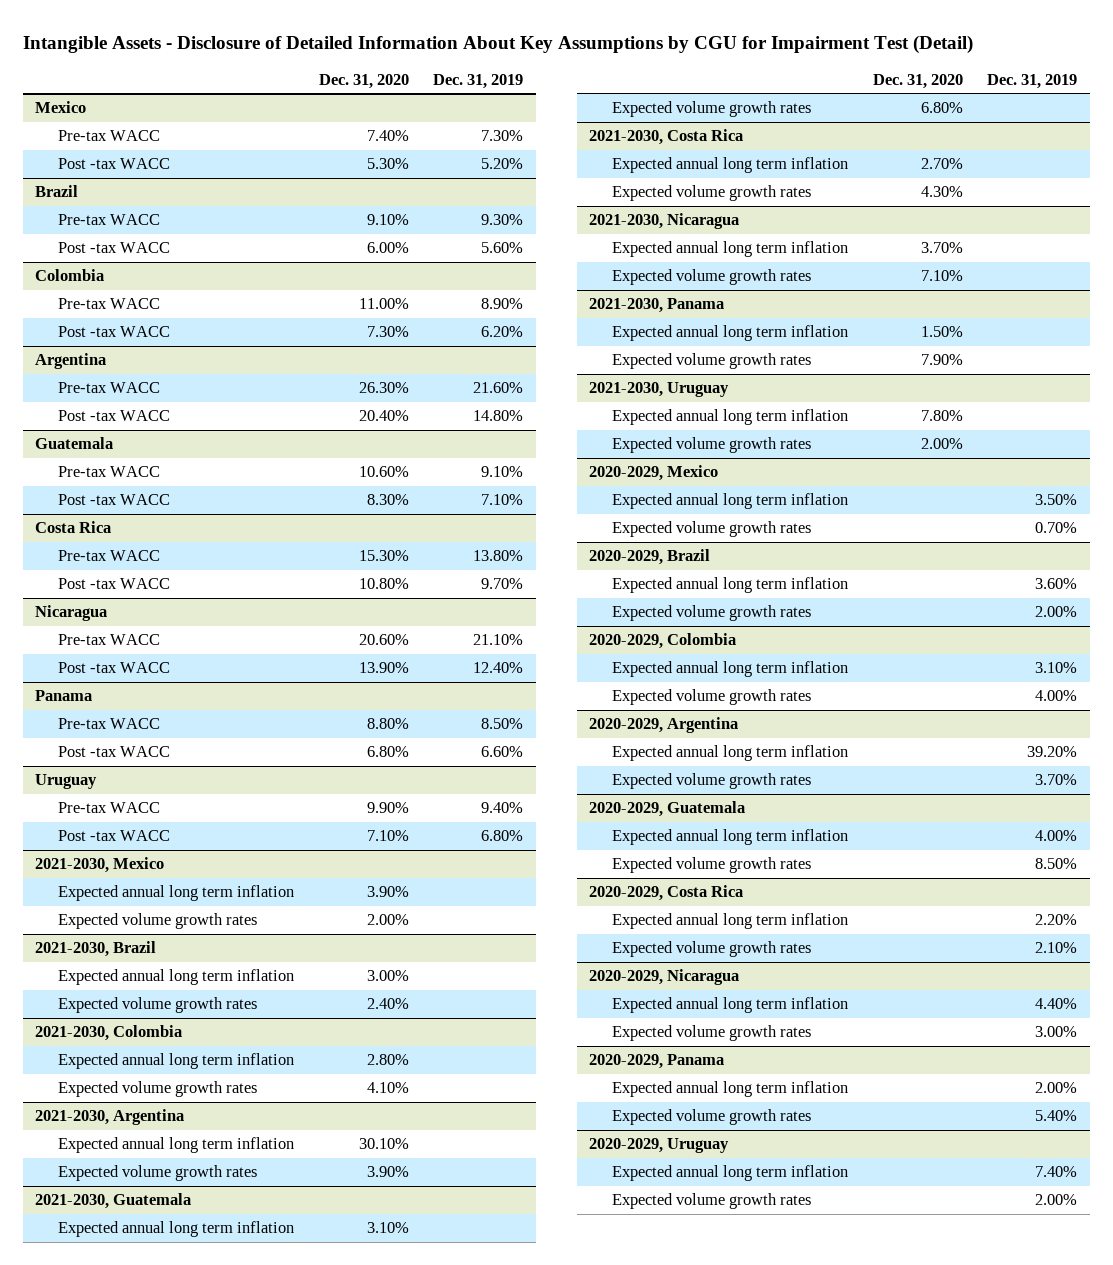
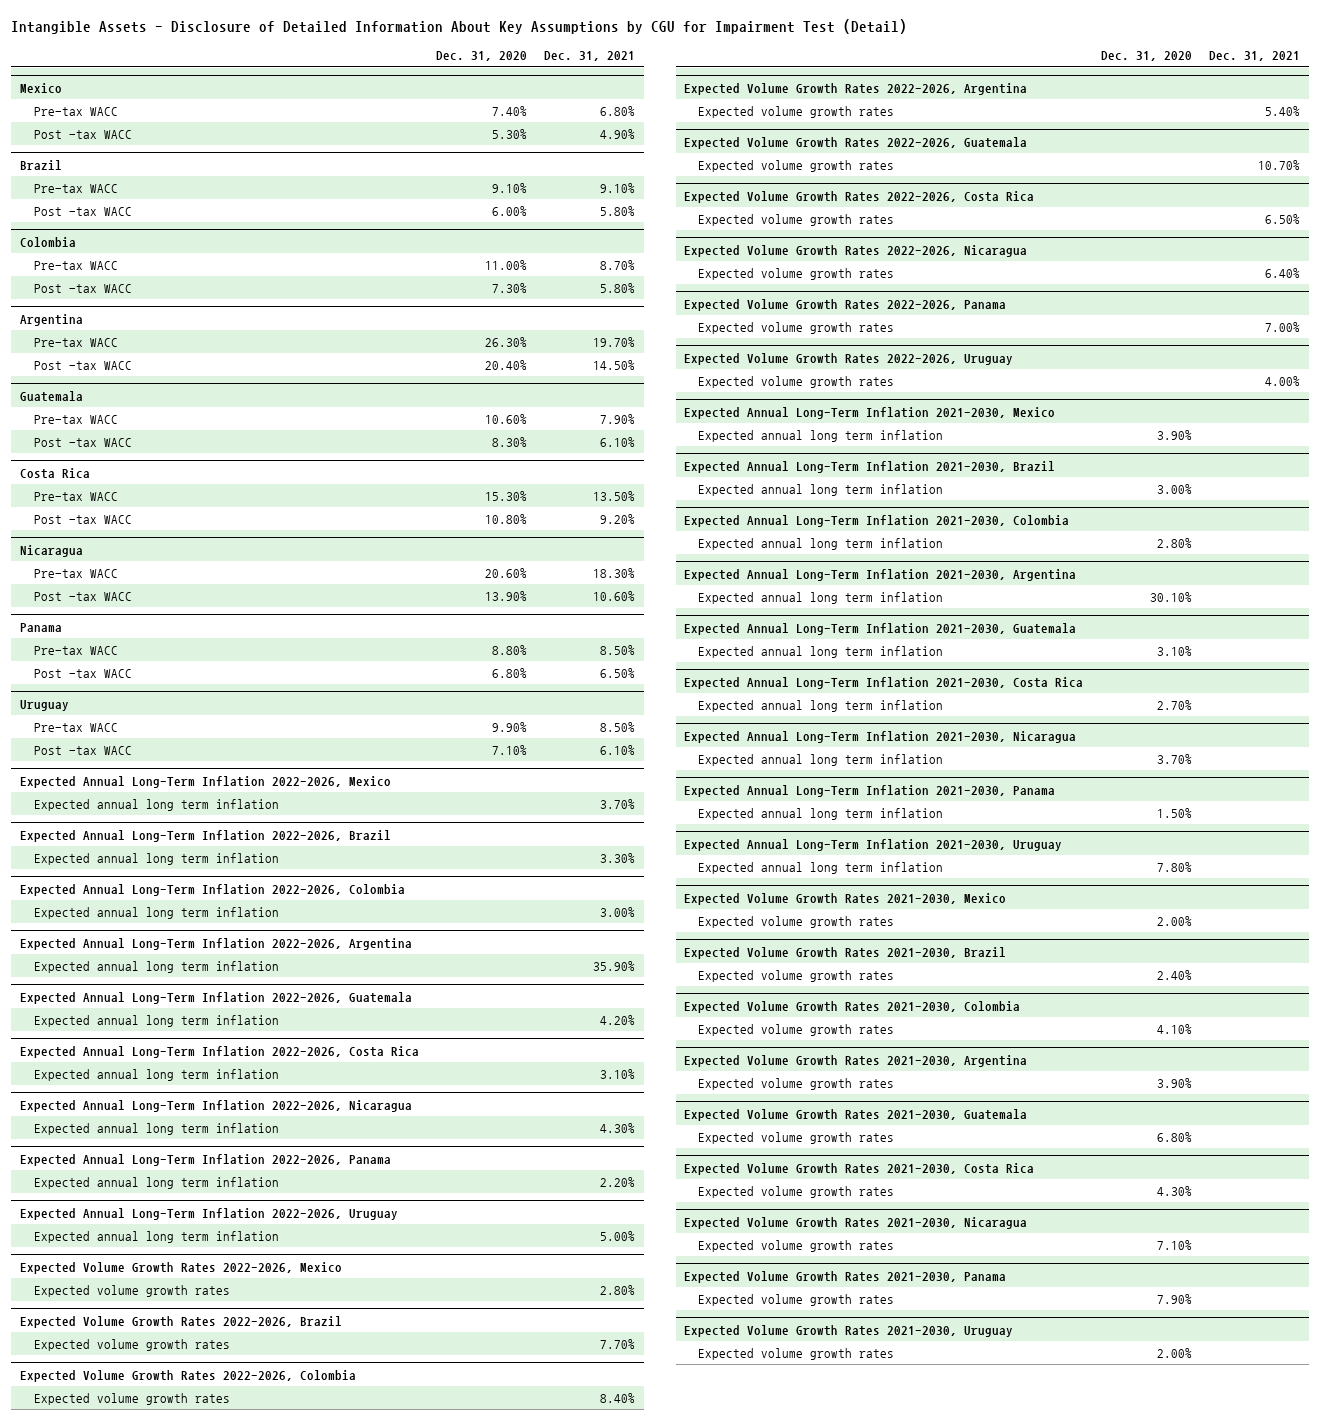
- | Dec. 31, 2020 | Dec. 31, 2019
+ | Dec. 31, 2020 | Dec. 31, 2021
- 2021-2030, Mexico
- Expected annual long term inflation | 3.90% |
- Expected volume growth rates | 2.00% |
- 2021-2030, Brazil
- Expected annual long term inflation | 3.00% |
- Expected volume growth rates | 2.40% |
- 2021-2030, Colombia
- Expected annual long term inflation | 2.80% |
- Expected volume growth rates | 4.10% |
- 2021-2030, Argentina
- Expected annual long term inflation | 30.10% |
- Expected volume growth rates | 3.90% |
- 2021-2030, Guatemala
- Expected annual long term inflation | 3.10% |
- Expected volume growth rates | 6.80% |
- 2021-2030, Costa Rica
- Expected annual long term inflation | 2.70% |
- Expected volume growth rates | 4.30% |
- 2021-2030, Nicaragua
- Expected annual long term inflation | 3.70% |
- Expected volume growth rates | 7.10% |
- 2021-2030, Panama
- Expected annual long term inflation | 1.50% |
- Expected volume growth rates | 7.90% |
- 2021-2030, Uruguay
- Expected annual long term inflation | 7.80% |
- Expected volume growth rates | 2.00% |
- 2020-2029, Mexico
+ Expected Annual Long-Term Inflation 2022-2026, Mexico
- Expected volume growth rates | | 0.70%
- 2020-2029, Brazil
+ Expected Annual Long-Term Inflation 2022-2026, Brazil
- Expected volume growth rates | | 2.00%
- 2020-2029, Colombia
+ Expected Annual Long-Term Inflation 2022-2026, Colombia
- Expected volume growth rates | | 4.00%
- 2020-2029, Argentina
+ Expected Annual Long-Term Inflation 2022-2026, Argentina
- Expected volume growth rates | | 3.70%
- 2020-2029, Guatemala
+ Expected Annual Long-Term Inflation 2022-2026, Guatemala
- Expected volume growth rates | | 8.50%
- 2020-2029, Costa Rica
+ Expected Annual Long-Term Inflation 2022-2026, Costa Rica
- Expected volume growth rates | | 2.10%
- 2020-2029, Nicaragua
+ Expected Annual Long-Term Inflation 2022-2026, Nicaragua
- Expected volume growth rates | | 3.00%
- 2020-2029, Panama
+ Expected Annual Long-Term Inflation 2022-2026, Panama
- Expected volume growth rates | | 5.40%
- 2020-2029, Uruguay
+ Expected Annual Long-Term Inflation 2022-2026, Uruguay
+ Expected Volume Growth Rates 2022-2026, Mexico
+ Expected Volume Growth Rates 2022-2026, Brazil
+ Expected volume growth rates | | 7.70%
+ Expected Volume Growth Rates 2022-2026, Colombia
+ Expected volume growth rates | | 8.40%
+ Expected Volume Growth Rates 2022-2026, Argentina
+ Expected volume growth rates | | 5.40%
+ Expected Volume Growth Rates 2022-2026, Guatemala
+ Expected volume growth rates | | 10.70%
+ Expected Volume Growth Rates 2022-2026, Costa Rica
+ Expected volume growth rates | | 6.50%
+ Expected Volume Growth Rates 2022-2026, Nicaragua
+ Expected volume growth rates | | 6.40%
+ Expected Volume Growth Rates 2022-2026, Panama
+ Expected volume growth rates | | 7.00%
+ Expected Volume Growth Rates 2022-2026, Uruguay
+ Expected volume growth rates | | 4.00%
+ Expected Annual Long-Term Inflation 2021-2030, Mexico
+ Expected annual long term inflation | 3.90% |
+ Expected Annual Long-Term Inflation 2021-2030, Brazil
+ Expected annual long term inflation | 3.00% |
+ Expected Annual Long-Term Inflation 2021-2030, Colombia
+ Expected annual long term inflation | 2.80% |
+ Expected Annual Long-Term Inflation 2021-2030, Argentina
+ Expected annual long term inflation | 30.10% |
+ Expected Annual Long-Term Inflation 2021-2030, Guatemala
+ Expected annual long term inflation | 3.10% |
+ Expected Annual Long-Term Inflation 2021-2030, Costa Rica
+ Expected annual long term inflation | 2.70% |
+ Expected Annual Long-Term Inflation 2021-2030, Nicaragua
+ Expected annual long term inflation | 3.70% |
+ Expected Annual Long-Term Inflation 2021-2030, Panama
+ Expected annual long term inflation | 1.50% |
+ Expected Annual Long-Term Inflation 2021-2030, Uruguay
+ Expected annual long term inflation | 7.80% |
+ Expected Volume Growth Rates 2021-2030, Mexico
+ Expected volume growth rates | 2.00% |
+ Expected Volume Growth Rates 2021-2030, Brazil
+ Expected volume growth rates | 2.40% |
+ Expected Volume Growth Rates 2021-2030, Colombia
+ Expected volume growth rates | 4.10% |
+ Expected Volume Growth Rates 2021-2030, Argentina
+ Expected volume growth rates | 3.90% |
+ Expected Volume Growth Rates 2021-2030, Guatemala
+ Expected volume growth rates | 6.80% |
+ Expected Volume Growth Rates 2021-2030, Costa Rica
+ Expected volume growth rates | 4.30% |
+ Expected Volume Growth Rates 2021-2030, Nicaragua
+ Expected volume growth rates | 7.10% |
+ Expected Volume Growth Rates 2021-2030, Panama
+ Expected volume growth rates | 7.90% |
+ Expected Volume Growth Rates 2021-2030, Uruguay
+ Expected volume growth rates | 2.00% |

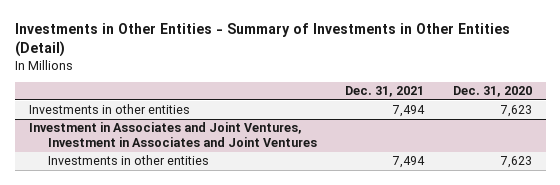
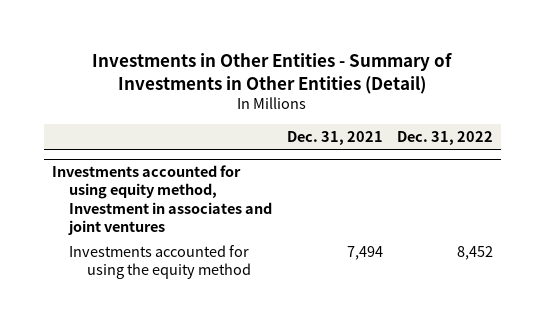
- | Dec. 31, 2021 | Dec. 31, 2020
+ | Dec. 31, 2021 | Dec. 31, 2022
- Investments in other entities | 7,494 | 7,623
- Investment in Associates and Joint Ventures, Investment in Associates and Joint Ventures
- Investments in other entities | 7,494 | 7,623
+ Investments accounted for using equity method, Investment in associates and joint ventures
+ Investments accounted for using the equity method | 7,494 | 8,452

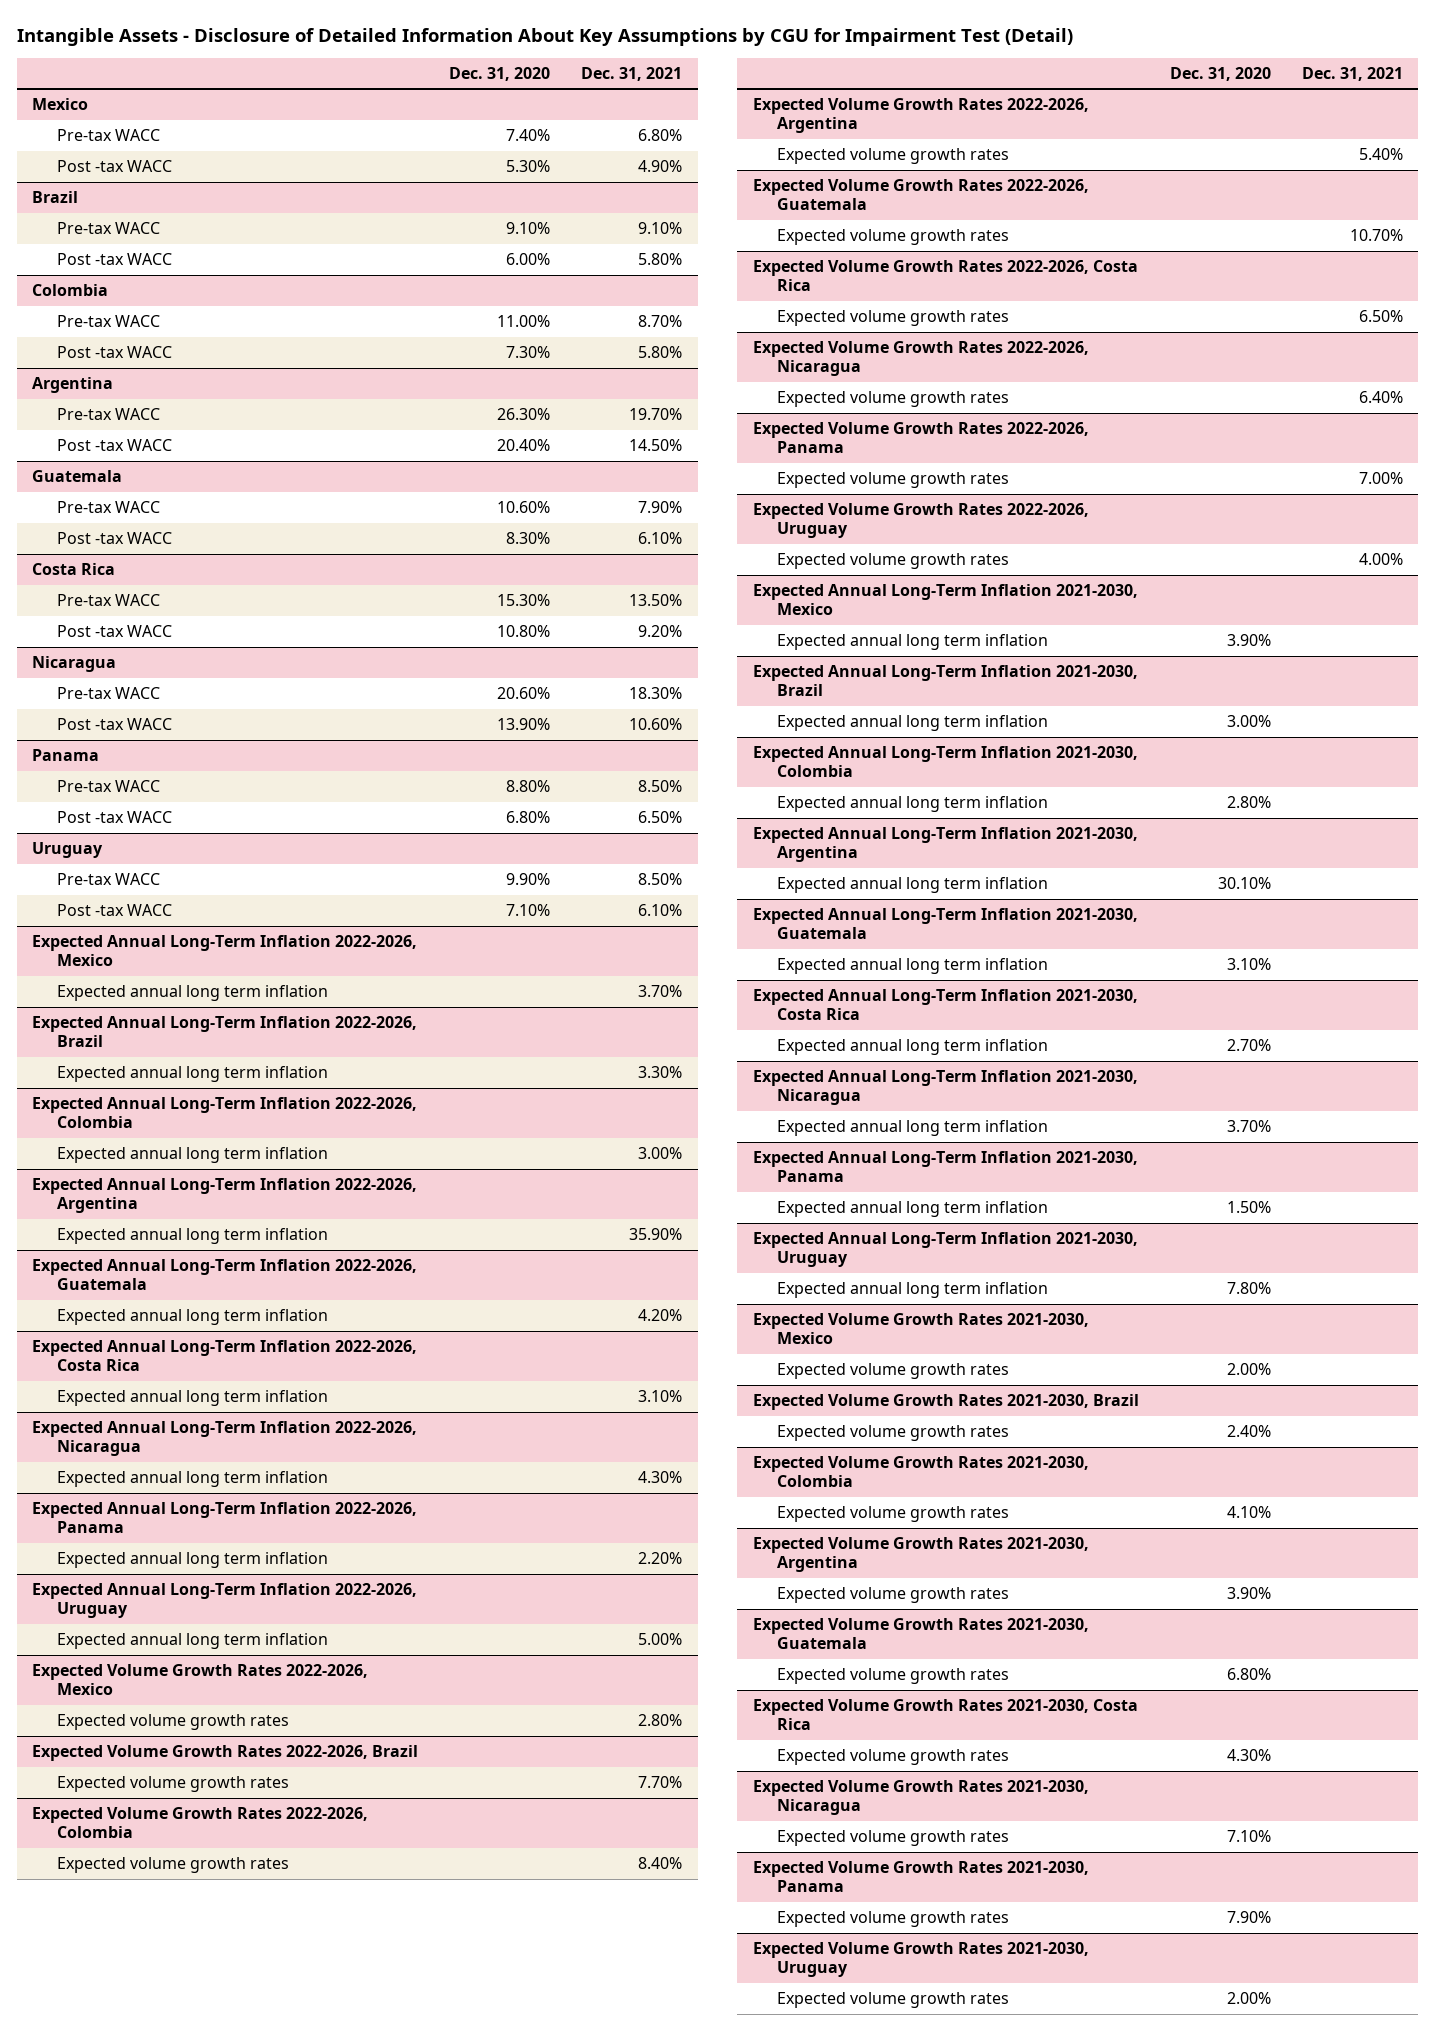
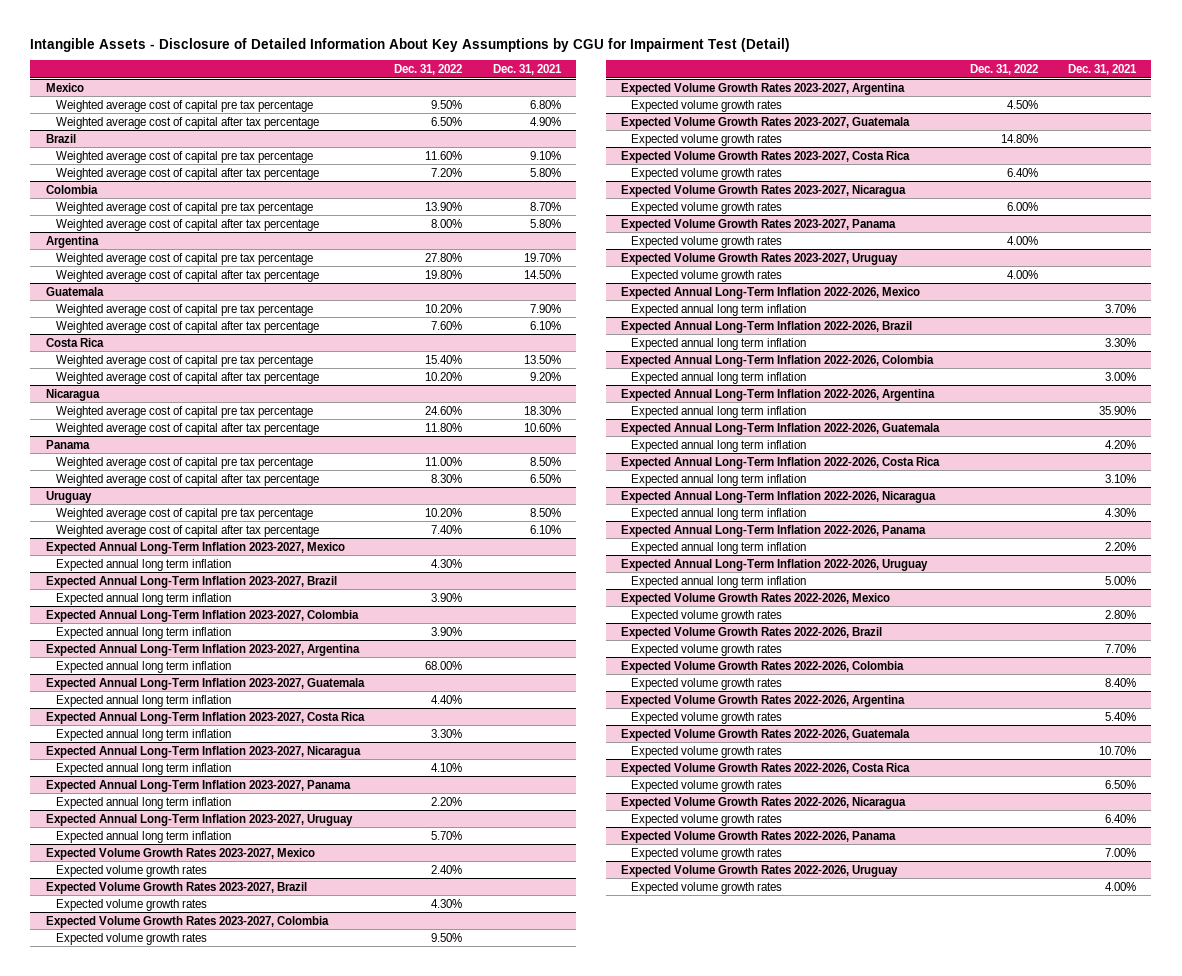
- | Dec. 31, 2020 | Dec. 31, 2021
+ | Dec. 31, 2022 | Dec. 31, 2021
@ Mexico
- Pre-tax WACC | 7.40% | 6.80%
- Post -tax WACC | 5.30% | 4.90%
+ Weighted average cost of capital pre tax percentage | 9.50% | 6.80%
+ Weighted average cost of capital after tax percentage | 6.50% | 4.90%
@ Brazil
- Pre-tax WACC | 9.10% | 9.10%
- Post -tax WACC | 6.00% | 5.80%
+ Weighted average cost of capital pre tax percentage | 11.60% | 9.10%
+ Weighted average cost of capital after tax percentage | 7.20% | 5.80%
@ Colombia
- Pre-tax WACC | 11.00% | 8.70%
- Post -tax WACC | 7.30% | 5.80%
+ Weighted average cost of capital pre tax percentage | 13.90% | 8.70%
+ Weighted average cost of capital after tax percentage | 8.00% | 5.80%
@ Argentina
- Pre-tax WACC | 26.30% | 19.70%
- Post -tax WACC | 20.40% | 14.50%
+ Weighted average cost of capital pre tax percentage | 27.80% | 19.70%
+ Weighted average cost of capital after tax percentage | 19.80% | 14.50%
@ Guatemala
- Pre-tax WACC | 10.60% | 7.90%
- Post -tax WACC | 8.30% | 6.10%
+ Weighted average cost of capital pre tax percentage | 10.20% | 7.90%
+ Weighted average cost of capital after tax percentage | 7.60% | 6.10%
@ Costa Rica
- Pre-tax WACC | 15.30% | 13.50%
- Post -tax WACC | 10.80% | 9.20%
+ Weighted average cost of capital pre tax percentage | 15.40% | 13.50%
+ Weighted average cost of capital after tax percentage | 10.20% | 9.20%
@ Nicaragua
- Pre-tax WACC | 20.60% | 18.30%
- Post -tax WACC | 13.90% | 10.60%
+ Weighted average cost of capital pre tax percentage | 24.60% | 18.30%
+ Weighted average cost of capital after tax percentage | 11.80% | 10.60%
@ Panama
- Pre-tax WACC | 8.80% | 8.50%
- Post -tax WACC | 6.80% | 6.50%
+ Weighted average cost of capital pre tax percentage | 11.00% | 8.50%
+ Weighted average cost of capital after tax percentage | 8.30% | 6.50%
@ Uruguay
- Pre-tax WACC | 9.90% | 8.50%
- Post -tax WACC | 7.10% | 6.10%
+ Weighted average cost of capital pre tax percentage | 10.20% | 8.50%
+ Weighted average cost of capital after tax percentage | 7.40% | 6.10%
+ Expected Annual Long-Term Inflation 2023-2027, Mexico
+ Expected annual long term inflation | 4.30% |
+ Expected Annual Long-Term Inflation 2023-2027, Brazil
+ Expected annual long term inflation | 3.90% |
+ Expected Annual Long-Term Inflation 2023-2027, Colombia
+ Expected annual long term inflation | 3.90% |
+ Expected Annual Long-Term Inflation 2023-2027, Argentina
+ Expected annual long term inflation | 68.00% |
+ Expected Annual Long-Term Inflation 2023-2027, Guatemala
+ Expected annual long term inflation | 4.40% |
+ Expected Annual Long-Term Inflation 2023-2027, Costa Rica
+ Expected annual long term inflation | 3.30% |
+ Expected Annual Long-Term Inflation 2023-2027, Nicaragua
+ Expected annual long term inflation | 4.10% |
+ Expected Annual Long-Term Inflation 2023-2027, Panama
+ Expected annual long term inflation | 2.20% |
+ Expected Annual Long-Term Inflation 2023-2027, Uruguay
+ Expected annual long term inflation | 5.70% |
+ Expected Volume Growth Rates 2023-2027, Mexico
+ Expected volume growth rates | 2.40% |
+ Expected Volume Growth Rates 2023-2027, Brazil
+ Expected volume growth rates | 4.30% |
+ Expected Volume Growth Rates 2023-2027, Colombia
+ Expected volume growth rates | 9.50% |
+ Expected Volume Growth Rates 2023-2027, Argentina
+ Expected volume growth rates | 4.50% |
+ Expected Volume Growth Rates 2023-2027, Guatemala
+ Expected volume growth rates | 14.80% |
+ Expected Volume Growth Rates 2023-2027, Costa Rica
+ Expected volume growth rates | 6.40% |
+ Expected Volume Growth Rates 2023-2027, Nicaragua
+ Expected volume growth rates | 6.00% |
+ Expected Volume Growth Rates 2023-2027, Panama
+ Expected volume growth rates | 4.00% |
+ Expected Volume Growth Rates 2023-2027, Uruguay
+ Expected volume growth rates | 4.00% |
- Expected Annual Long-Term Inflation 2021-2030, Mexico
- Expected annual long term inflation | 3.90% |
- Expected Annual Long-Term Inflation 2021-2030, Brazil
- Expected annual long term inflation | 3.00% |
- Expected Annual Long-Term Inflation 2021-2030, Colombia
- Expected annual long term inflation | 2.80% |
- Expected Annual Long-Term Inflation 2021-2030, Argentina
- Expected annual long term inflation | 30.10% |
- Expected Annual Long-Term Inflation 2021-2030, Guatemala
- Expected annual long term inflation | 3.10% |
- Expected Annual Long-Term Inflation 2021-2030, Costa Rica
- Expected annual long term inflation | 2.70% |
- Expected Annual Long-Term Inflation 2021-2030, Nicaragua
- Expected annual long term inflation | 3.70% |
- Expected Annual Long-Term Inflation 2021-2030, Panama
- Expected annual long term inflation | 1.50% |
- Expected Annual Long-Term Inflation 2021-2030, Uruguay
- Expected annual long term inflation | 7.80% |
- Expected Volume Growth Rates 2021-2030, Mexico
- Expected volume growth rates | 2.00% |
- Expected Volume Growth Rates 2021-2030, Brazil
- Expected volume growth rates | 2.40% |
- Expected Volume Growth Rates 2021-2030, Colombia
- Expected volume growth rates | 4.10% |
- Expected Volume Growth Rates 2021-2030, Argentina
- Expected volume growth rates | 3.90% |
- Expected Volume Growth Rates 2021-2030, Guatemala
- Expected volume growth rates | 6.80% |
- Expected Volume Growth Rates 2021-2030, Costa Rica
- Expected volume growth rates | 4.30% |
- Expected Volume Growth Rates 2021-2030, Nicaragua
- Expected volume growth rates | 7.10% |
- Expected Volume Growth Rates 2021-2030, Panama
- Expected volume growth rates | 7.90% |
- Expected Volume Growth Rates 2021-2030, Uruguay
- Expected volume growth rates | 2.00% |

